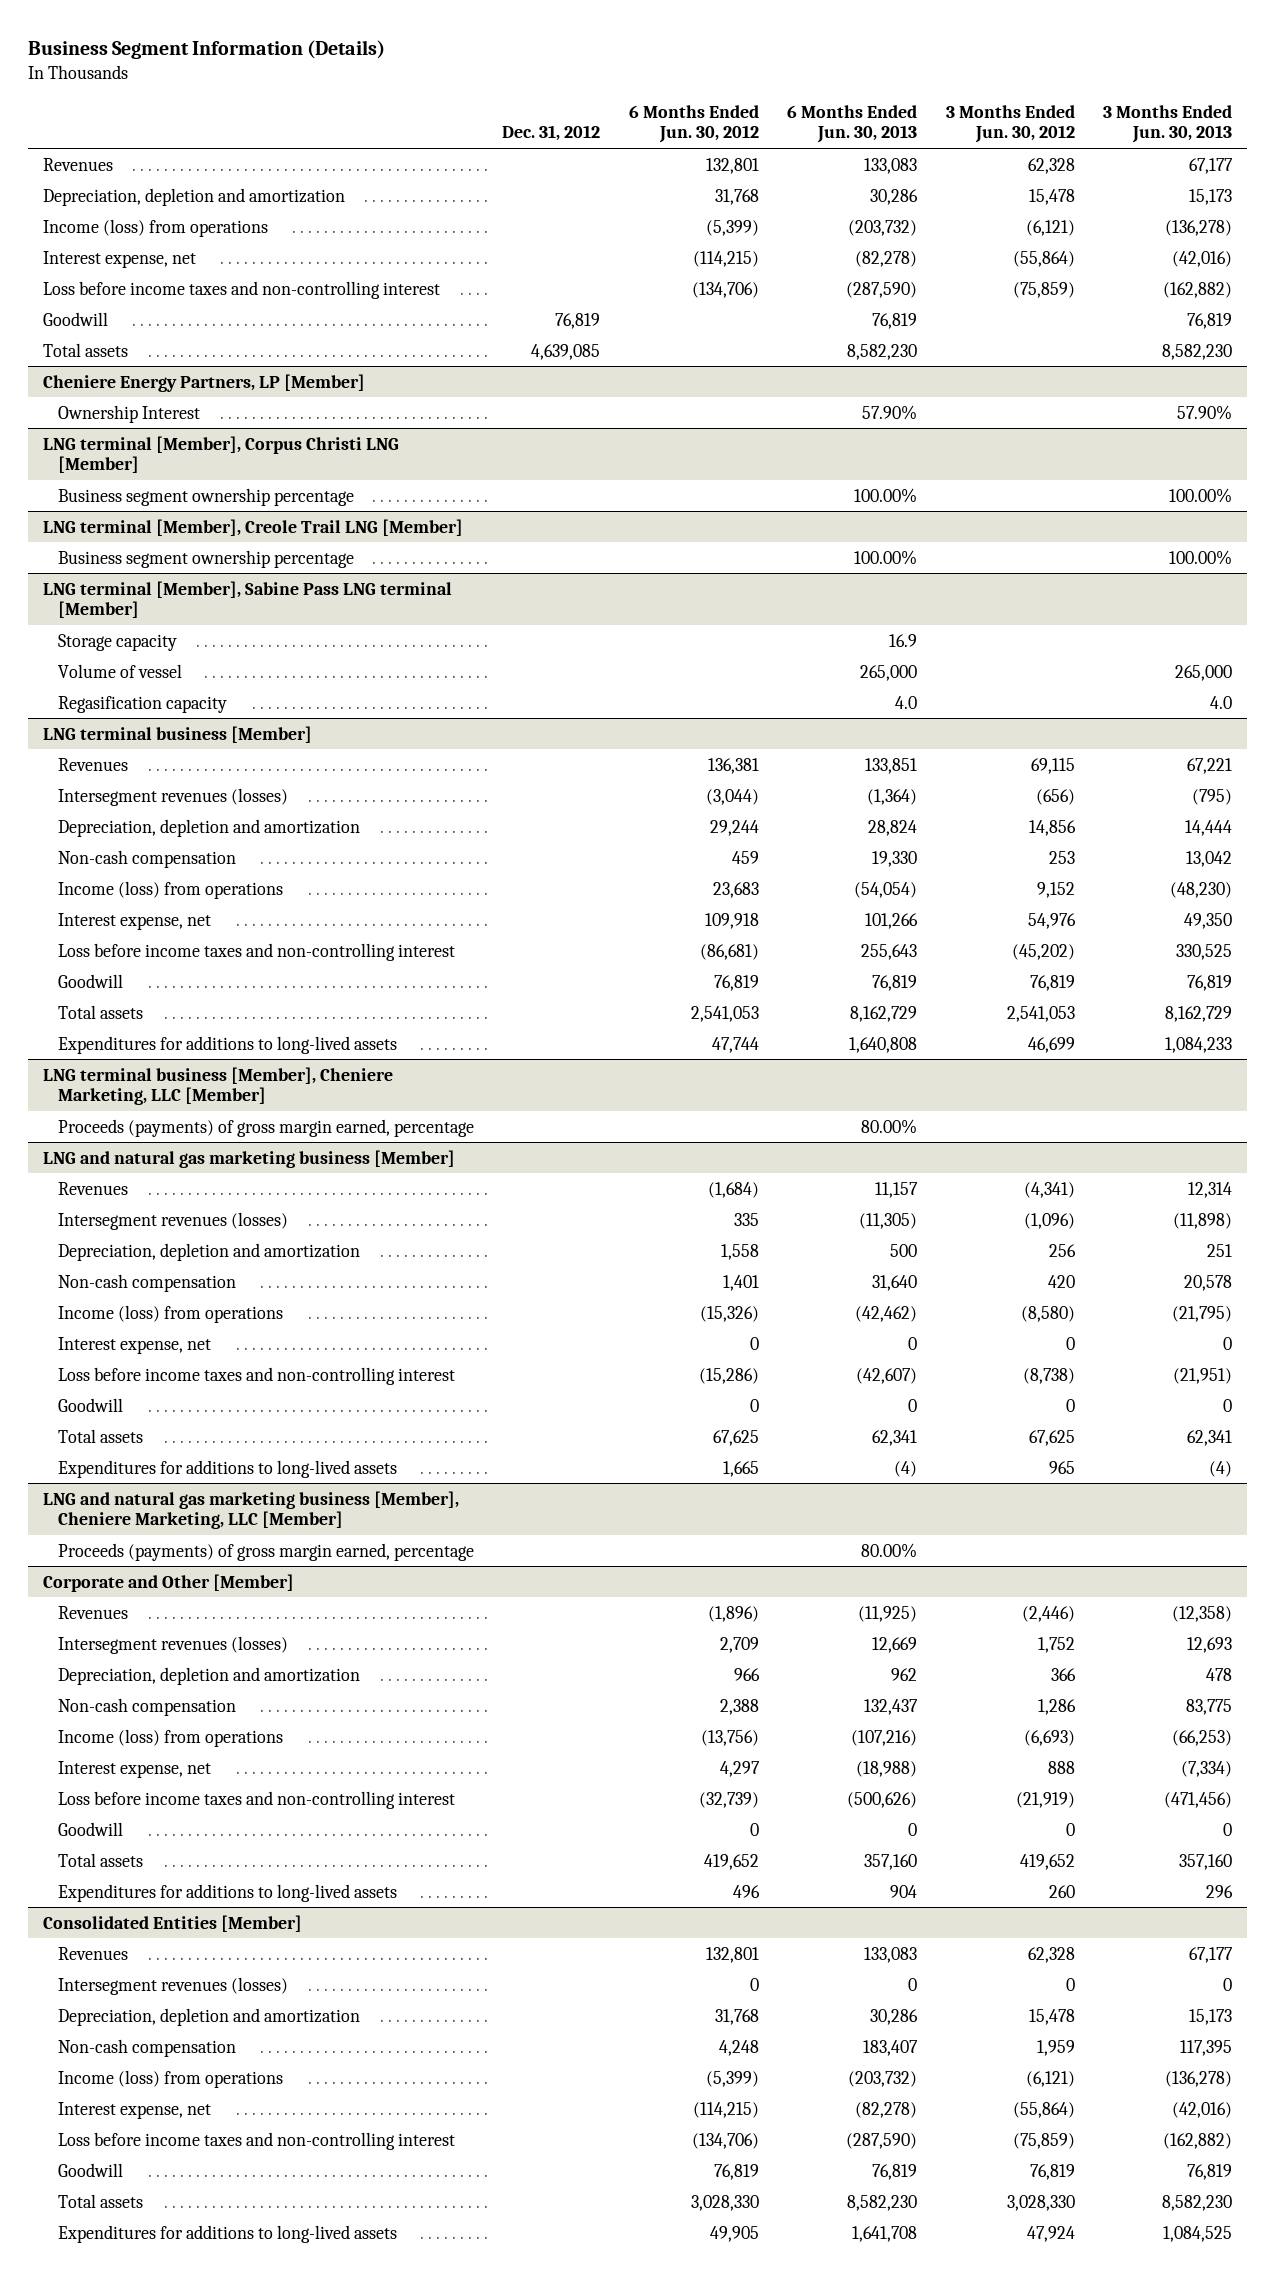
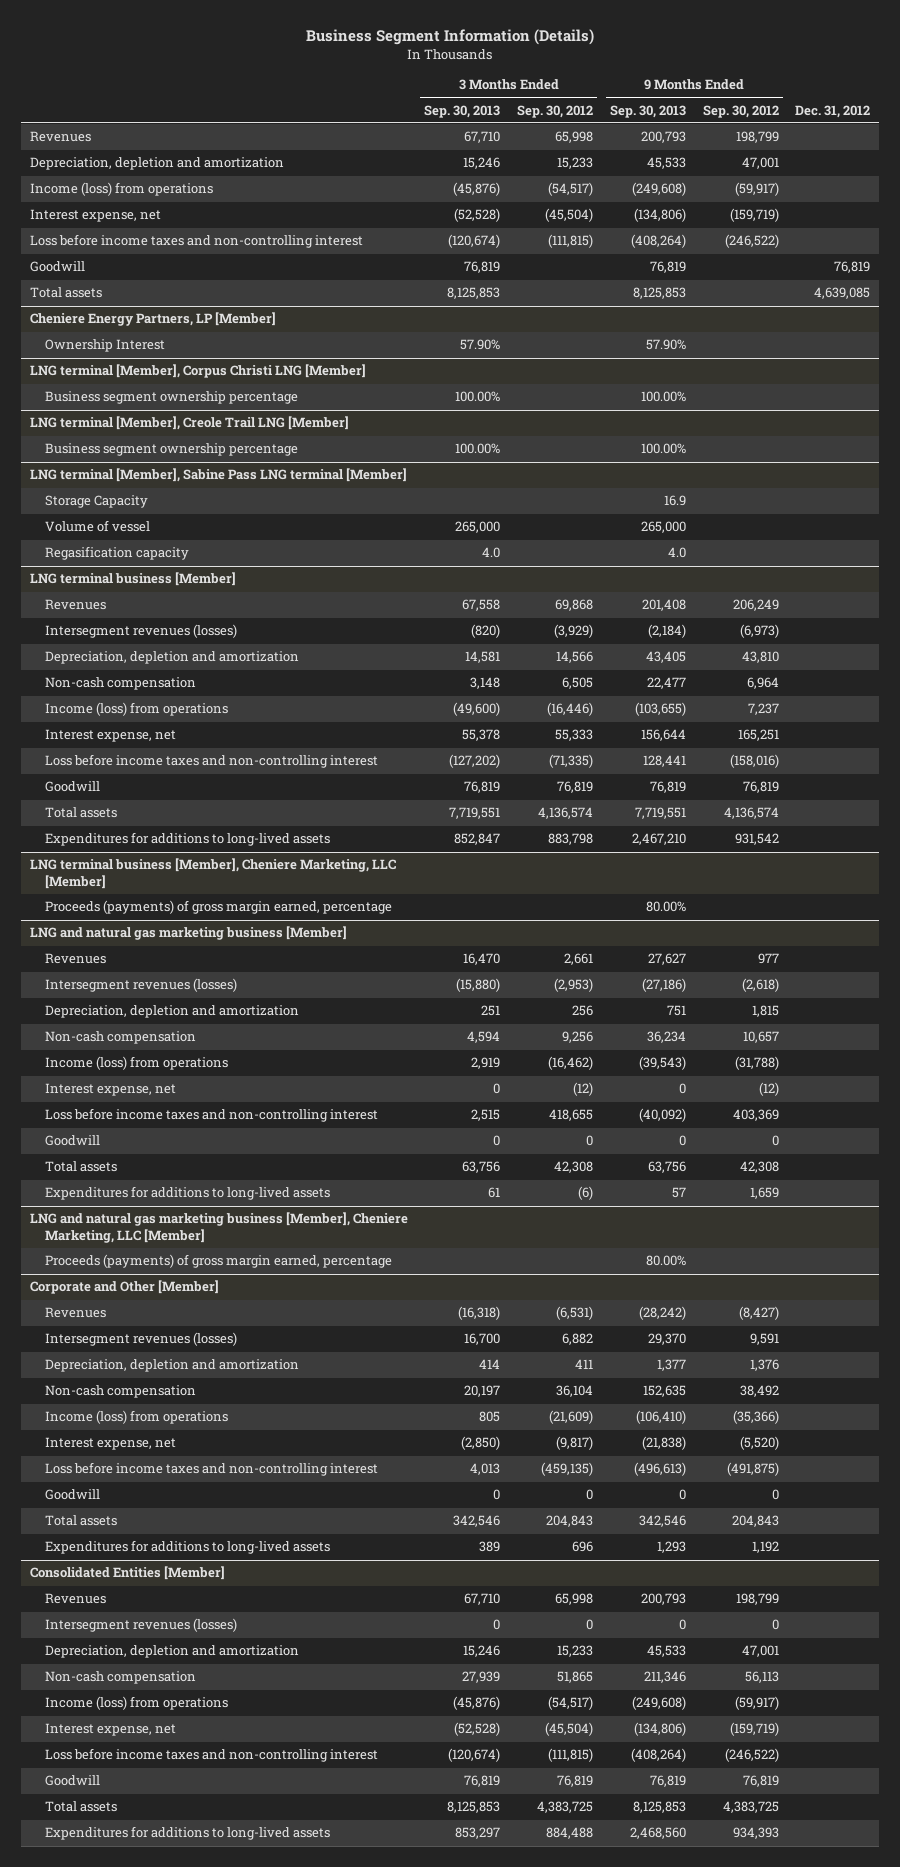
- | Dec. 31, 2012 | 6 Months Ended Jun. 30, 2012 | 6 Months Ended Jun. 30, 2013 | 3 Months Ended Jun. 30, 2012 | 3 Months Ended Jun. 30, 2013
+ | 3 Months Ended Sep. 30, 2013 | 3 Months Ended Sep. 30, 2012 | 9 Months Ended Sep. 30, 2013 | 9 Months Ended Sep. 30, 2012 | Dec. 31, 2012
@ LNG terminal [Member], Sabine Pass LNG terminal [Member]
- Storage capacity | | | 16.9 | |
+ Storage Capacity | | | 16.9 | |

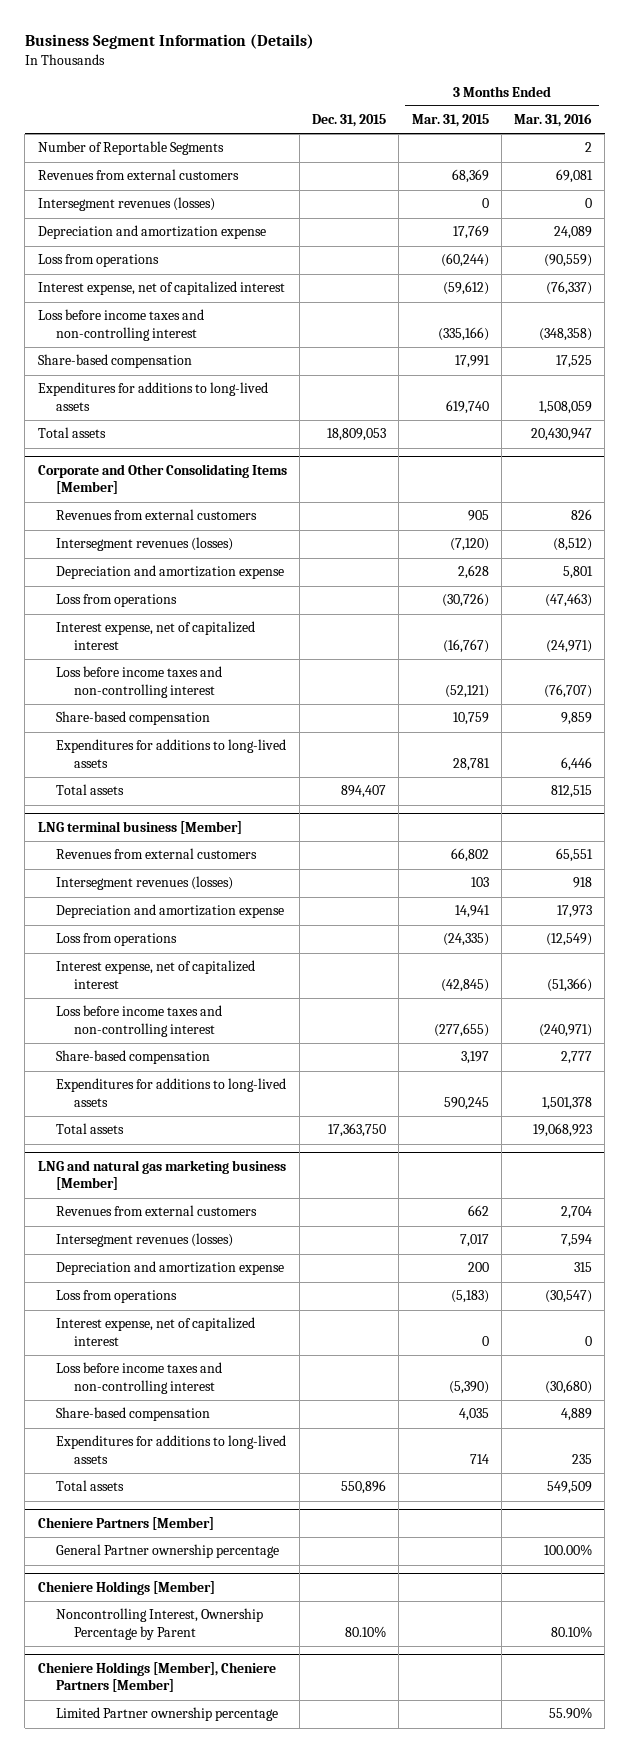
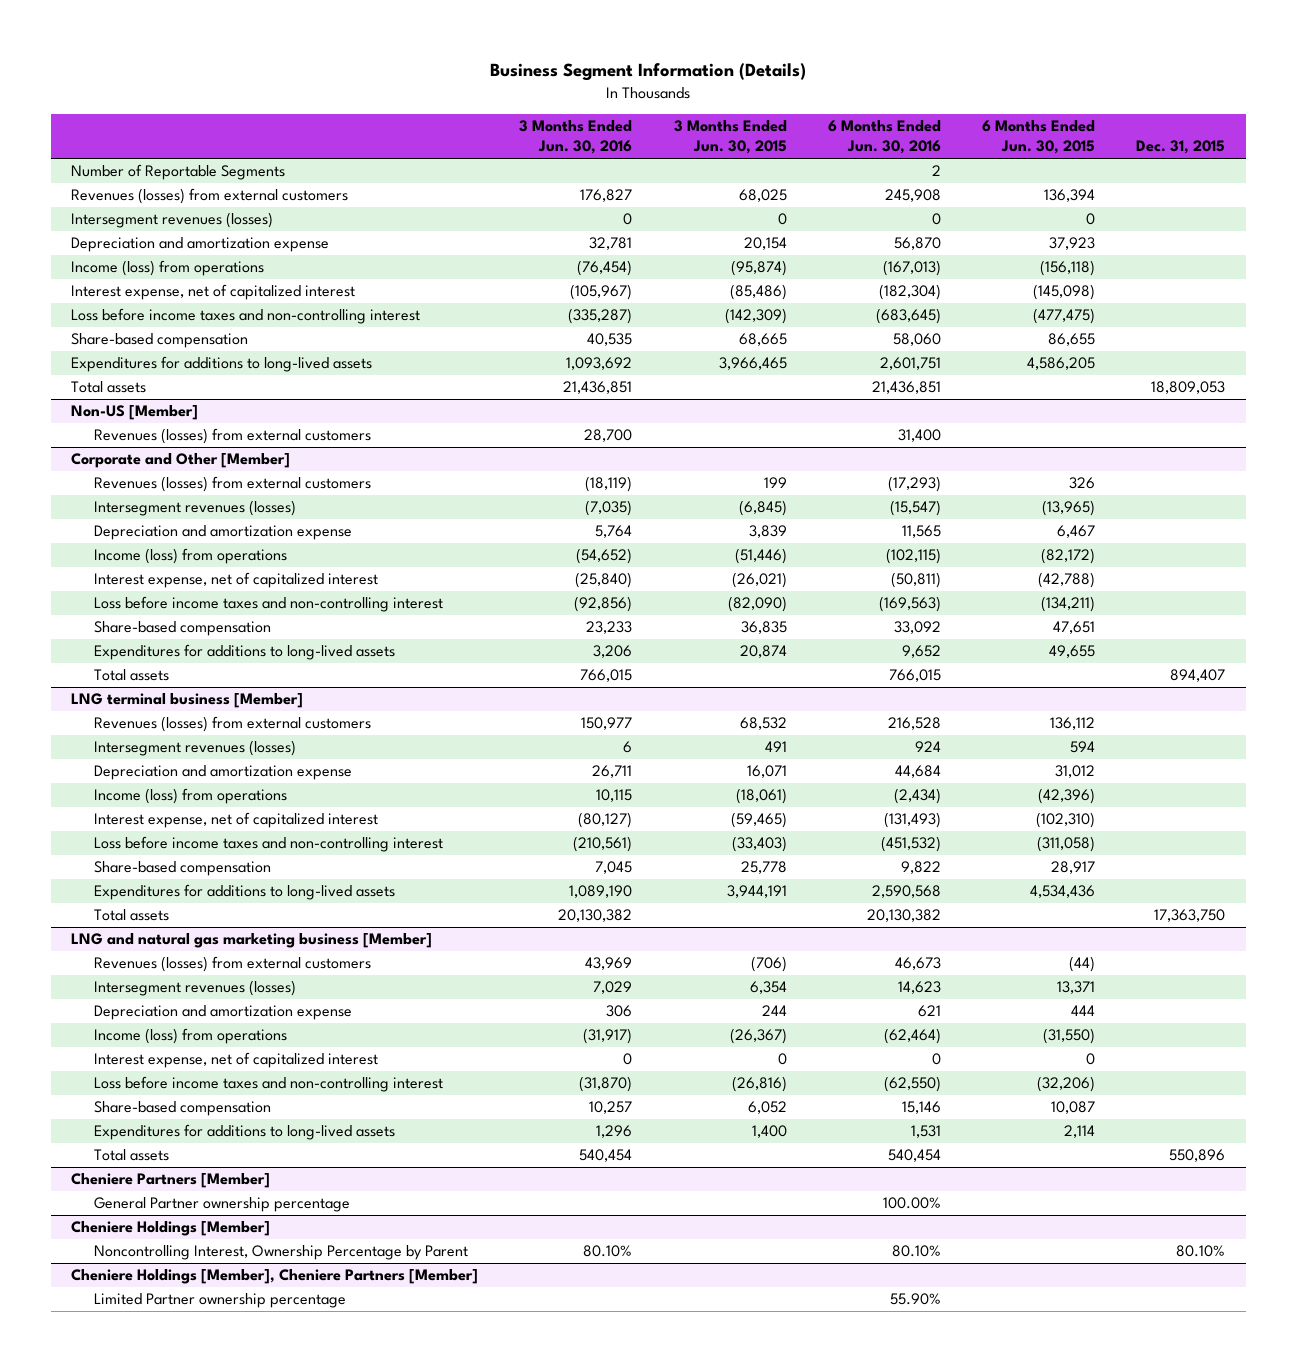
- | Dec. 31, 2015 | 3 Months Ended Mar. 31, 2015 | 3 Months Ended Mar. 31, 2016
+ | 3 Months Ended Jun. 30, 2016 | 3 Months Ended Jun. 30, 2015 | 6 Months Ended Jun. 30, 2016 | 6 Months Ended Jun. 30, 2015 | Dec. 31, 2015
- Revenues from external customers | | 68,369 | 69,081
+ Revenues (losses) from external customers | 176,827 | 68,025 | 245,908 | 136,394 |
- Loss from operations | | (60,244) | (90,559)
+ Income (loss) from operations | (76,454) | (95,874) | (167,013) | (156,118) |
- Corporate and Other Consolidating Items [Member]
- Revenues from external customers | | 905 | 826
+ Non-US [Member]
+ Revenues (losses) from external customers | 28,700 | | 31,400 | |
+ Corporate and Other [Member]
+ Revenues (losses) from external customers | (18,119) | 199 | (17,293) | 326 |
- Loss from operations | | (30,726) | (47,463)
+ Income (loss) from operations | (54,652) | (51,446) | (102,115) | (82,172) |
@ LNG terminal business [Member]
- Revenues from external customers | | 66,802 | 65,551
+ Revenues (losses) from external customers | 150,977 | 68,532 | 216,528 | 136,112 |
- Loss from operations | | (24,335) | (12,549)
+ Income (loss) from operations | 10,115 | (18,061) | (2,434) | (42,396) |
@ LNG and natural gas marketing business [Member]
- Revenues from external customers | | 662 | 2,704
+ Revenues (losses) from external customers | 43,969 | (706) | 46,673 | (44) |
- Loss from operations | | (5,183) | (30,547)
+ Income (loss) from operations | (31,917) | (26,367) | (62,464) | (31,550) |

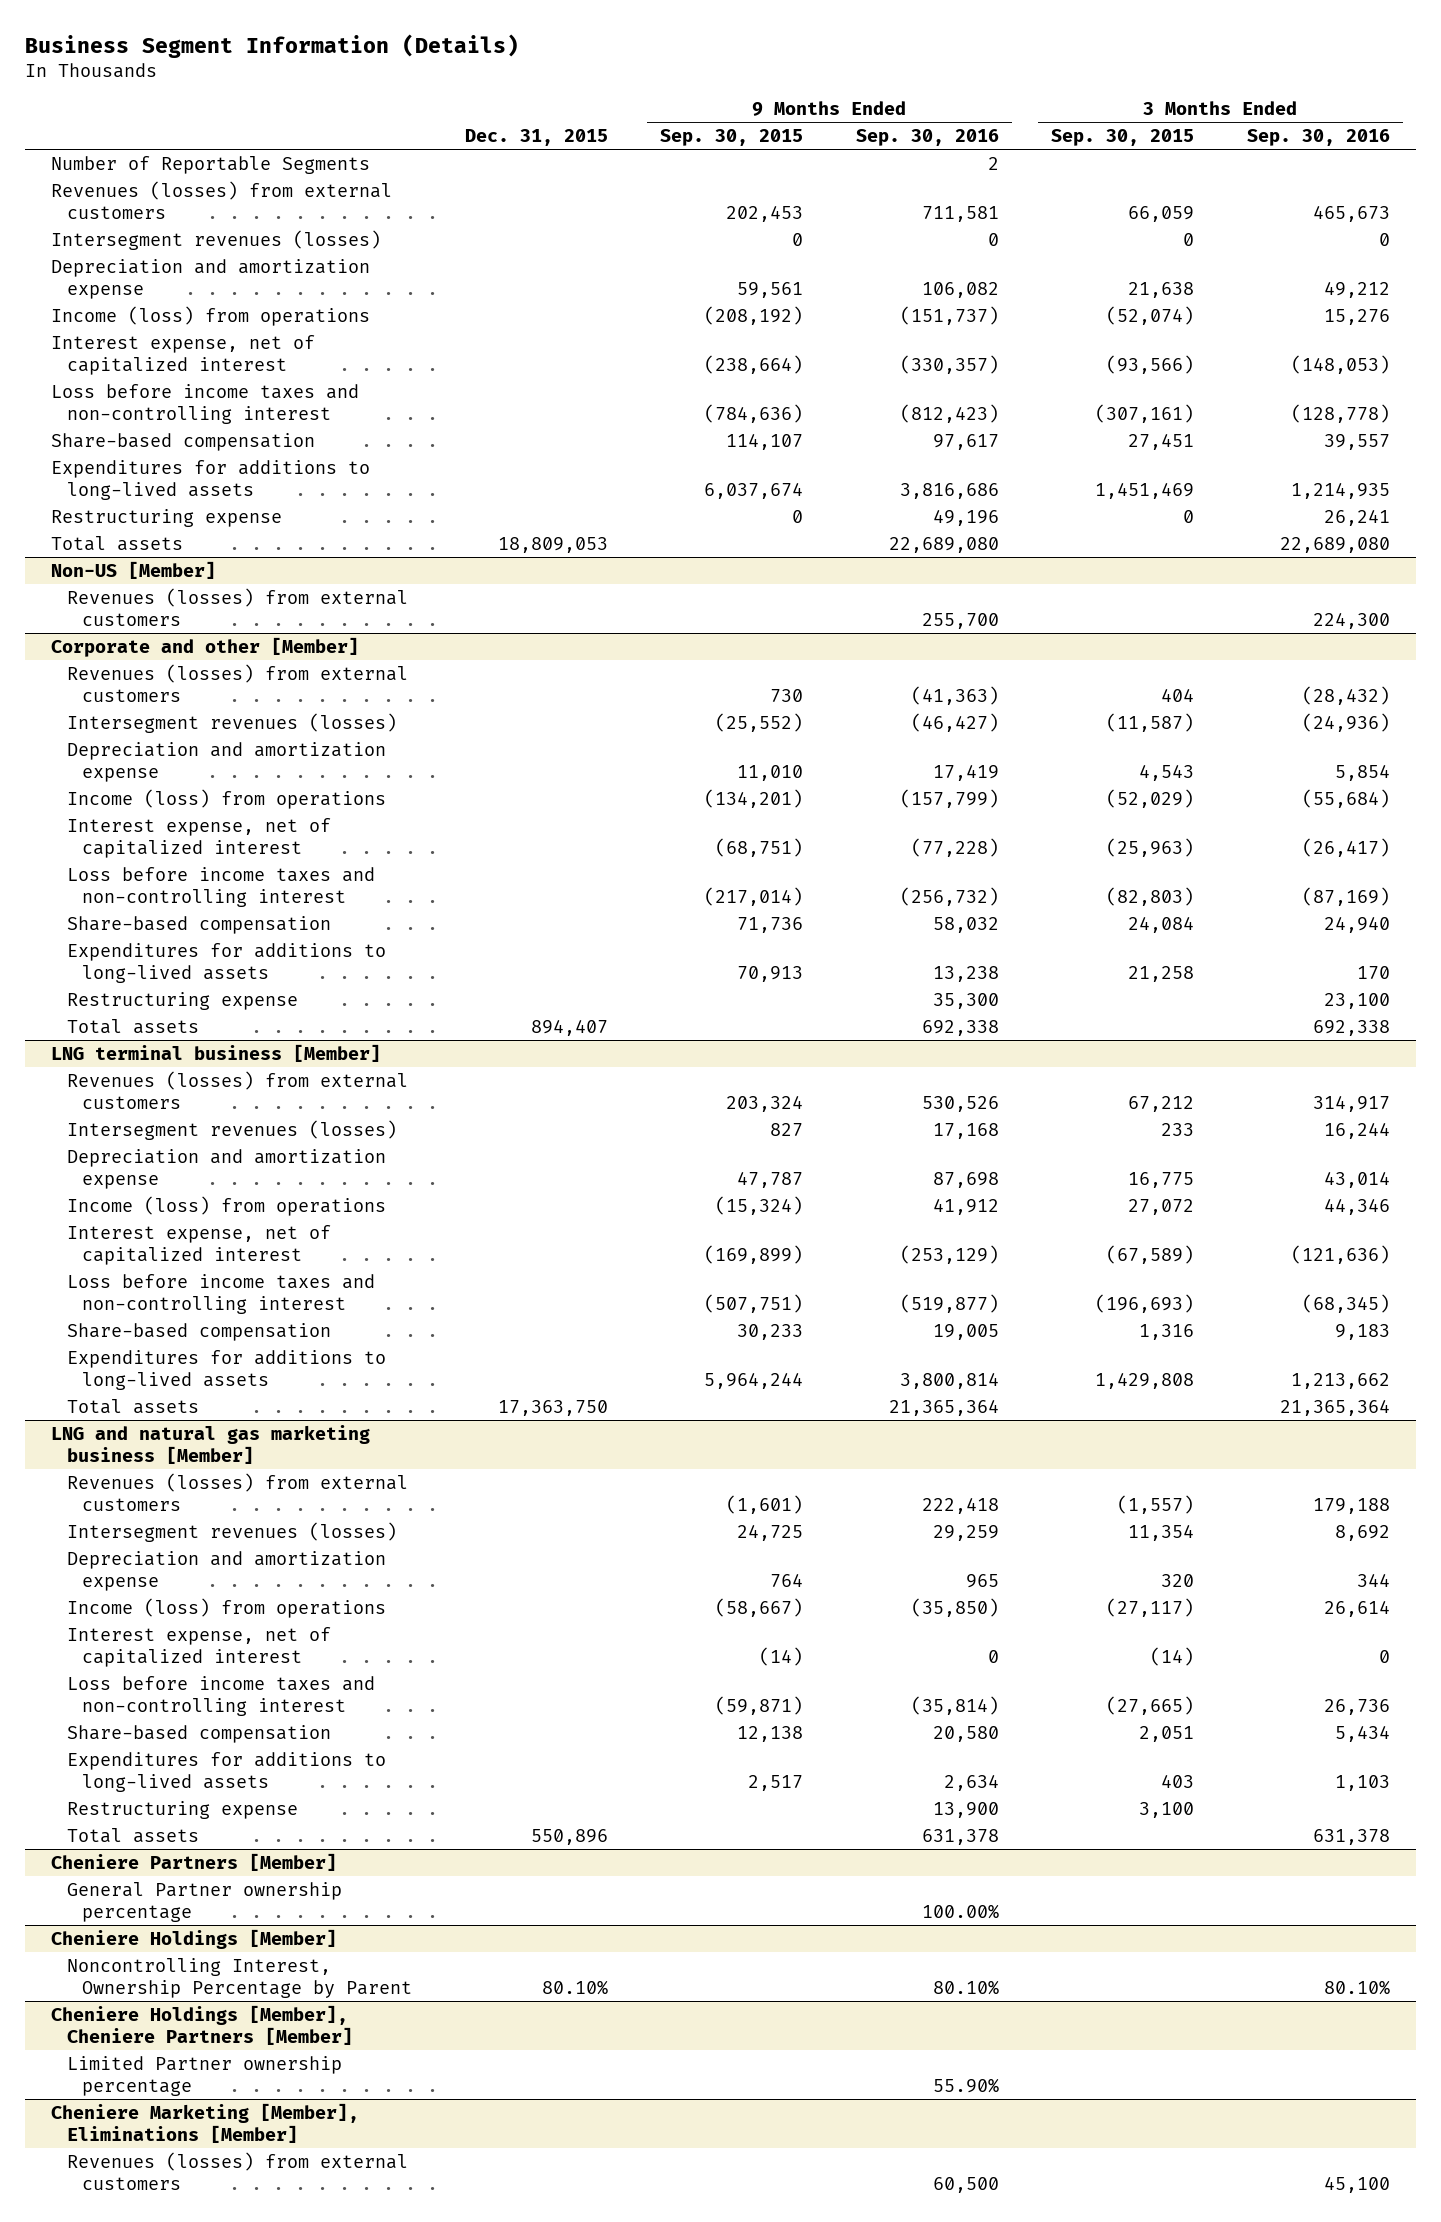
- | 3 Months Ended Jun. 30, 2016 | 3 Months Ended Jun. 30, 2015 | 6 Months Ended Jun. 30, 2016 | 6 Months Ended Jun. 30, 2015 | Dec. 31, 2015
+ | Dec. 31, 2015 | 9 Months Ended Sep. 30, 2015 | 9 Months Ended Sep. 30, 2016 | 3 Months Ended Sep. 30, 2015 | 3 Months Ended Sep. 30, 2016
+ Restructuring expense | | 0 | 49,196 | 0 | 26,241
- Corporate and Other [Member]
+ Corporate and other [Member]
+ Restructuring expense | | | 35,300 | | 23,100
@ LNG and natural gas marketing business [Member]
+ Restructuring expense | | | 13,900 | 3,100 |
+ Cheniere Marketing [Member], Eliminations [Member]
+ Revenues (losses) from external customers | | | 60,500 | | 45,100

